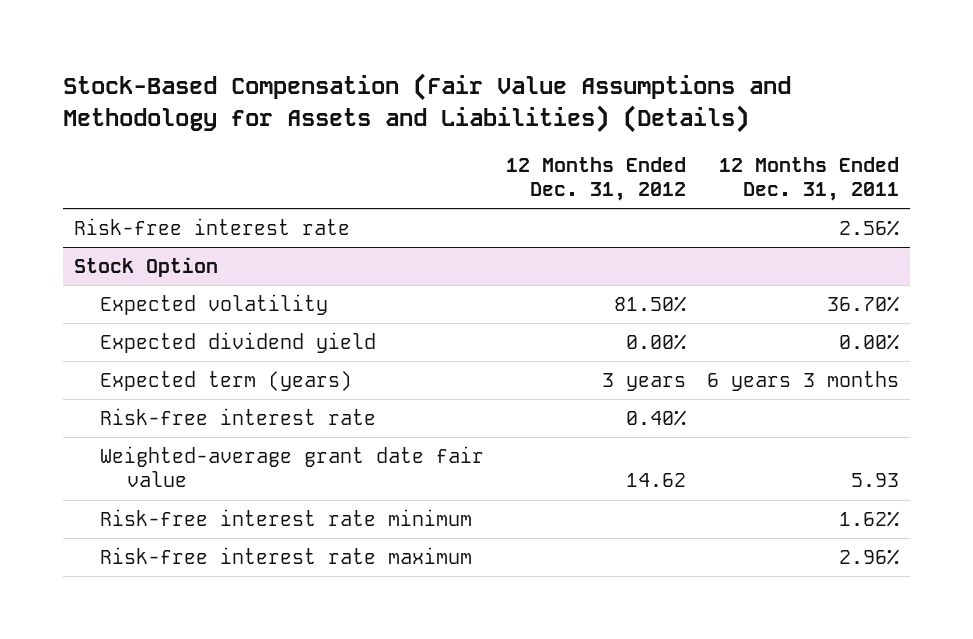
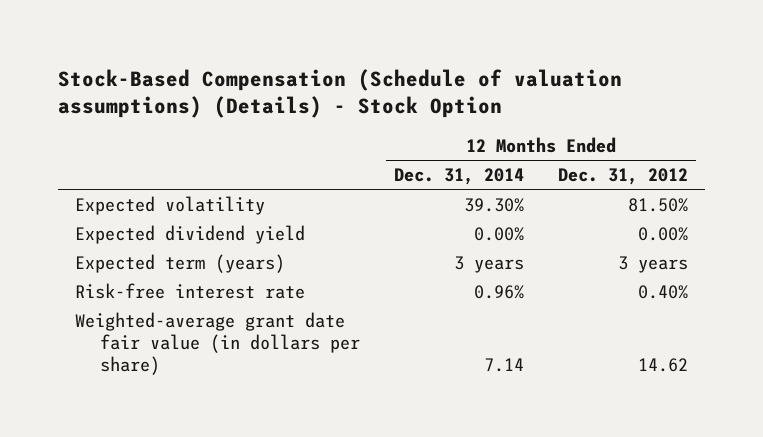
- Stock-Based Compensation (Fair Value Assumptions and Methodology for Assets and Liabilities) (Details)
+ Stock-Based Compensation (Schedule of valuation assumptions) (Details) - Stock Option
- | 12 Months Ended Dec. 31, 2012 | 12 Months Ended Dec. 31, 2011
+ | 12 Months Ended Dec. 31, 2014 | 12 Months Ended Dec. 31, 2012
- Risk-free interest rate | | 2.56%
- Stock Option
- Weighted-average grant date fair value | 14.62 | 5.93
- Risk-free interest rate minimum | | 1.62%
- Risk-free interest rate maximum | | 2.96%
+ Weighted-average grant date fair value (in dollars per share) | 7.14 | 14.62

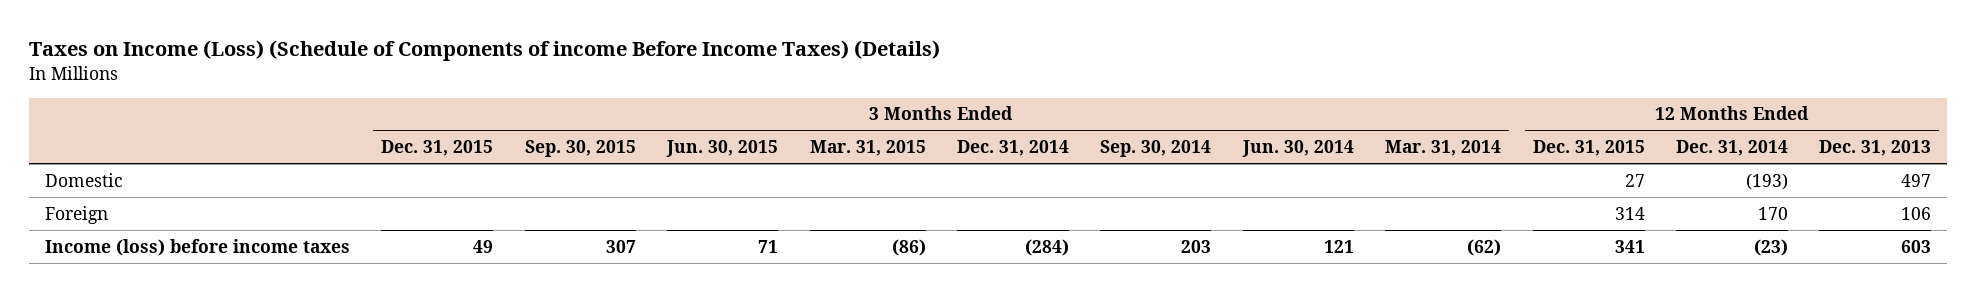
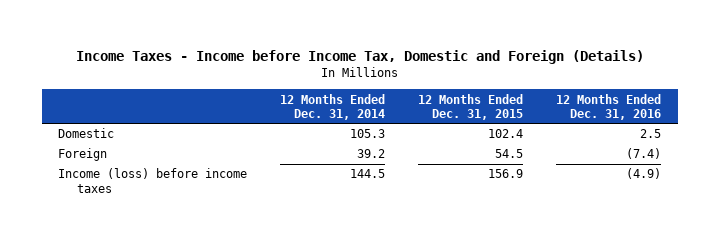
- Taxes on Income (Loss) (Schedule of Components of income Before Income Taxes) (Details)
+ Income Taxes - Income before Income Tax, Domestic and Foreign (Details)
- | 3 Months Ended Dec. 31, 2015 | 3 Months Ended Sep. 30, 2015 | 3 Months Ended Jun. 30, 2015 | 3 Months Ended Mar. 31, 2015 | 3 Months Ended Dec. 31, 2014 | 3 Months Ended Sep. 30, 2014 | 3 Months Ended Jun. 30, 2014 | 3 Months Ended Mar. 31, 2014 | 12 Months Ended Dec. 31, 2015 | 12 Months Ended Dec. 31, 2014 | 12 Months Ended Dec. 31, 2013
+ | 12 Months Ended Dec. 31, 2014 | 12 Months Ended Dec. 31, 2015 | 12 Months Ended Dec. 31, 2016
- Domestic | | | | | | | | | 27 | (193) | 497
- Foreign | | | | | | | | | 314 | 170 | 106
- Income (loss) before income taxes | 49 | 307 | 71 | (86) | (284) | 203 | 121 | (62) | 341 | (23) | 603
+ Domestic | 105.3 | 102.4 | 2.5
+ Foreign | 39.2 | 54.5 | (7.4)
+ Income (loss) before income taxes | 144.5 | 156.9 | (4.9)

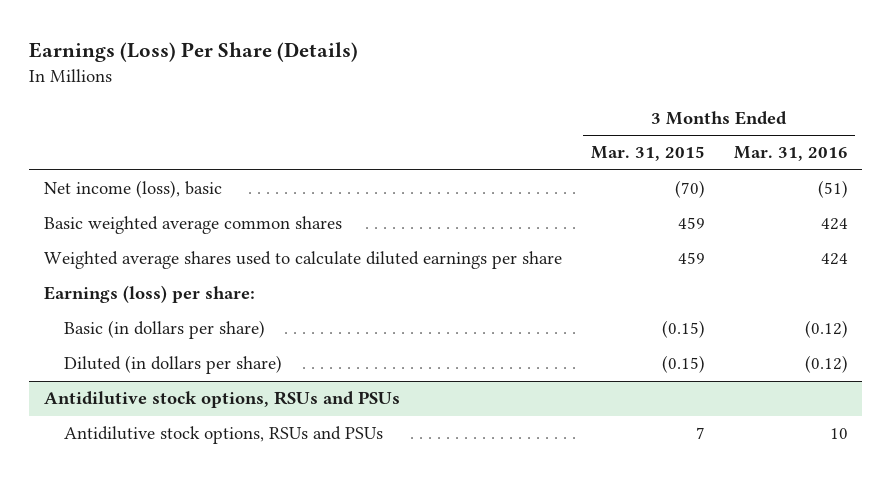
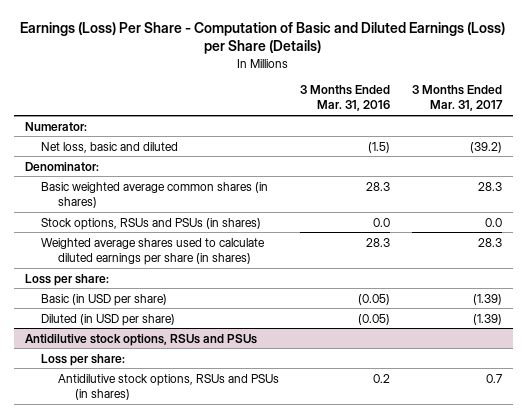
- Earnings (Loss) Per Share (Details)
+ Earnings (Loss) Per Share - Computation of Basic and Diluted Earnings (Loss) per Share (Details)
- | 3 Months Ended Mar. 31, 2015 | 3 Months Ended Mar. 31, 2016
+ | 3 Months Ended Mar. 31, 2016 | 3 Months Ended Mar. 31, 2017
- Net income (loss), basic | (70) | (51)
- Basic weighted average common shares | 459 | 424
- Weighted average shares used to calculate diluted earnings per share | 459 | 424
- Earnings (loss) per share:
- Basic (in dollars per share) | (0.15) | (0.12)
- Diluted (in dollars per share) | (0.15) | (0.12)
+ Numerator:
+ Net loss, basic and diluted | (1.5) | (39.2)
+ Denominator:
+ Basic weighted average common shares (in shares) | 28.3 | 28.3
+ Stock options, RSUs and PSUs (in shares) | 0.0 | 0.0
+ Weighted average shares used to calculate diluted earnings per share (in shares) | 28.3 | 28.3
+ Loss per share:
+ Basic (in USD per share) | (0.05) | (1.39)
+ Diluted (in USD per share) | (0.05) | (1.39)
@ Antidilutive stock options, RSUs and PSUs
- Antidilutive stock options, RSUs and PSUs | 7 | 10
+ Loss per share:
+ Antidilutive stock options, RSUs and PSUs (in shares) | 0.2 | 0.7

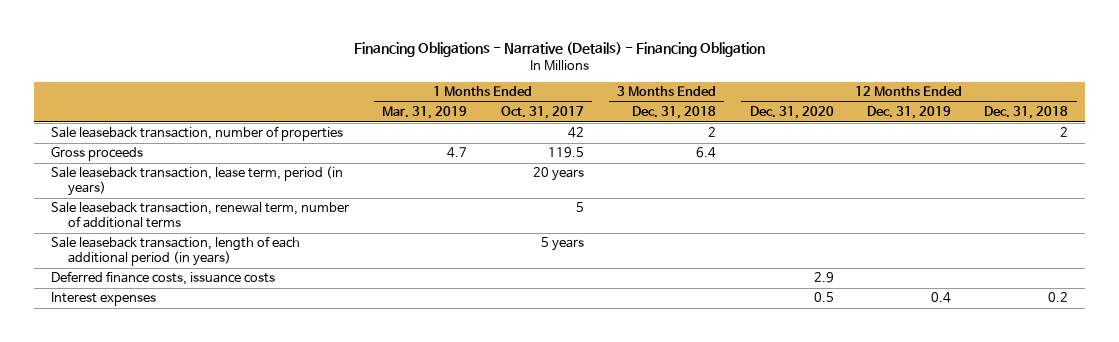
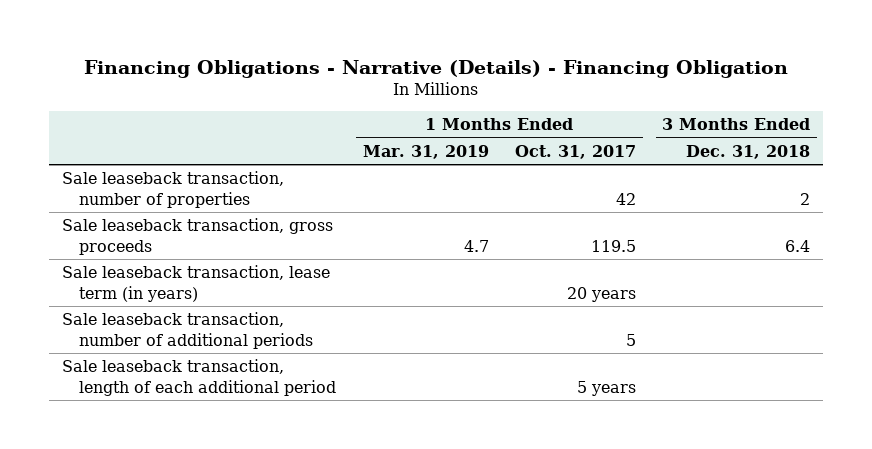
- | 1 Months Ended Mar. 31, 2019 | 1 Months Ended Oct. 31, 2017 | 3 Months Ended Dec. 31, 2018 | 12 Months Ended Dec. 31, 2020 | 12 Months Ended Dec. 31, 2019 | 12 Months Ended Dec. 31, 2018
+ | 1 Months Ended Mar. 31, 2019 | 1 Months Ended Oct. 31, 2017 | 3 Months Ended Dec. 31, 2018
- Gross proceeds | 4.7 | 119.5 | 6.4 | | |
- Sale leaseback transaction, lease term, period (in years) | | 20 years | | | |
- Sale leaseback transaction, renewal term, number of additional terms | | 5 | | | |
- Sale leaseback transaction, length of each additional period (in years) | | 5 years | | | |
- Deferred finance costs, issuance costs | | | | 2.9 | |
- Interest expenses | | | | 0.5 | 0.4 | 0.2
+ Sale leaseback transaction, gross proceeds | 4.7 | 119.5 | 6.4
+ Sale leaseback transaction, lease term (in years) | | 20 years |
+ Sale leaseback transaction, number of additional periods | | 5 |
+ Sale leaseback transaction, length of each additional period | | 5 years |

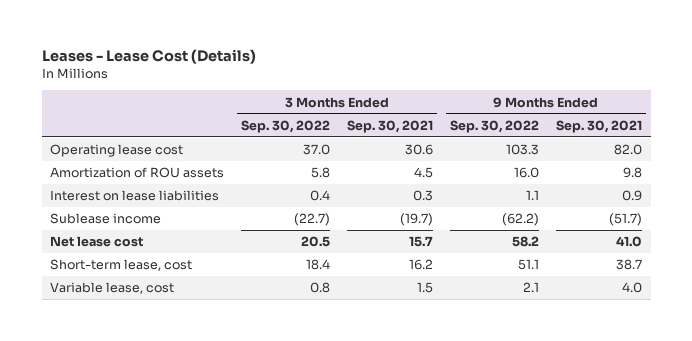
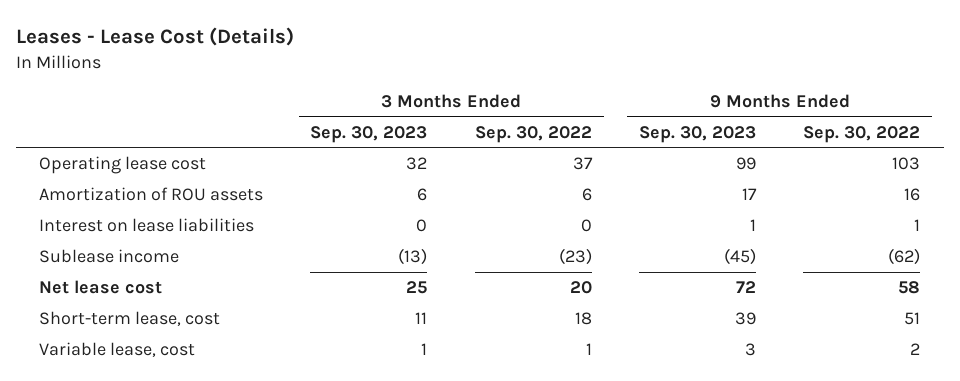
- | 3 Months Ended Sep. 30, 2022 | 3 Months Ended Sep. 30, 2021 | 9 Months Ended Sep. 30, 2022 | 9 Months Ended Sep. 30, 2021
+ | 3 Months Ended Sep. 30, 2023 | 3 Months Ended Sep. 30, 2022 | 9 Months Ended Sep. 30, 2023 | 9 Months Ended Sep. 30, 2022
- Operating lease cost | 37.0 | 30.6 | 103.3 | 82.0
- Amortization of ROU assets | 5.8 | 4.5 | 16.0 | 9.8
- Interest on lease liabilities | 0.4 | 0.3 | 1.1 | 0.9
- Sublease income | (22.7) | (19.7) | (62.2) | (51.7)
- Net lease cost | 20.5 | 15.7 | 58.2 | 41.0
- Short-term lease, cost | 18.4 | 16.2 | 51.1 | 38.7
- Variable lease, cost | 0.8 | 1.5 | 2.1 | 4.0
+ Operating lease cost | 32 | 37 | 99 | 103
+ Amortization of ROU assets | 6 | 6 | 17 | 16
+ Interest on lease liabilities | 0 | 0 | 1 | 1
+ Sublease income | (13) | (23) | (45) | (62)
+ Net lease cost | 25 | 20 | 72 | 58
+ Short-term lease, cost | 11 | 18 | 39 | 51
+ Variable lease, cost | 1 | 1 | 3 | 2

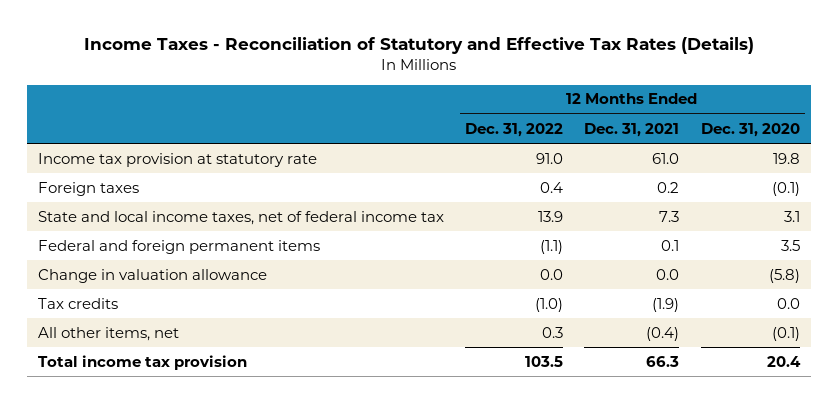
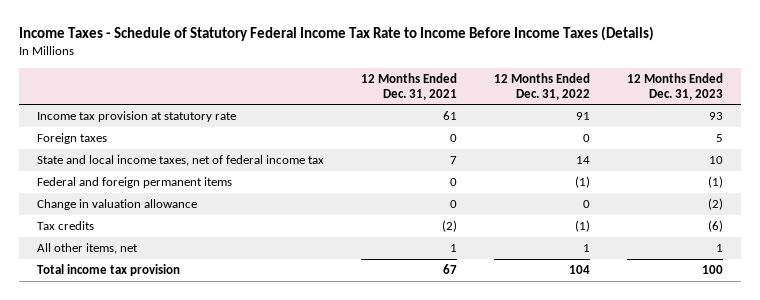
- Income Taxes - Reconciliation of Statutory and Effective Tax Rates (Details)
+ Income Taxes - Schedule of Statutory Federal Income Tax Rate to Income Before Income Taxes (Details)
- | 12 Months Ended Dec. 31, 2022 | 12 Months Ended Dec. 31, 2021 | 12 Months Ended Dec. 31, 2020
+ | 12 Months Ended Dec. 31, 2021 | 12 Months Ended Dec. 31, 2022 | 12 Months Ended Dec. 31, 2023
- Income tax provision at statutory rate | 91.0 | 61.0 | 19.8
- Foreign taxes | 0.4 | 0.2 | (0.1)
- State and local income taxes, net of federal income tax | 13.9 | 7.3 | 3.1
- Federal and foreign permanent items | (1.1) | 0.1 | 3.5
- Change in valuation allowance | 0.0 | 0.0 | (5.8)
- Tax credits | (1.0) | (1.9) | 0.0
- All other items, net | 0.3 | (0.4) | (0.1)
- Total income tax provision | 103.5 | 66.3 | 20.4
+ Income tax provision at statutory rate | 61 | 91 | 93
+ Foreign taxes | 0 | 0 | 5
+ State and local income taxes, net of federal income tax | 7 | 14 | 10
+ Federal and foreign permanent items | 0 | (1) | (1)
+ Change in valuation allowance | 0 | 0 | (2)
+ Tax credits | (2) | (1) | (6)
+ All other items, net | 1 | 1 | 1
+ Total income tax provision | 67 | 104 | 100

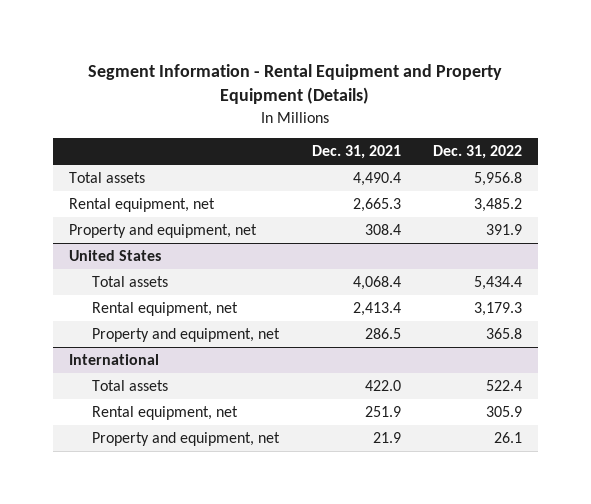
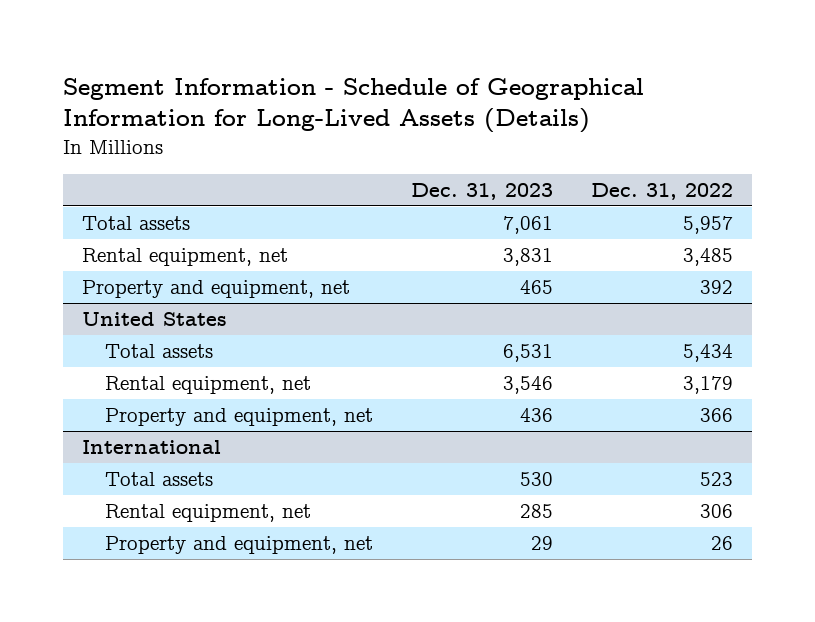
- Segment Information - Rental Equipment and Property Equipment (Details)
+ Segment Information - Schedule of Geographical Information for Long-Lived Assets (Details)
- | Dec. 31, 2021 | Dec. 31, 2022
+ | Dec. 31, 2023 | Dec. 31, 2022
- Total assets | 4,490.4 | 5,956.8
- Rental equipment, net | 2,665.3 | 3,485.2
- Property and equipment, net | 308.4 | 391.9
+ Total assets | 7,061 | 5,957
+ Rental equipment, net | 3,831 | 3,485
+ Property and equipment, net | 465 | 392
@ United States
- Total assets | 4,068.4 | 5,434.4
- Rental equipment, net | 2,413.4 | 3,179.3
- Property and equipment, net | 286.5 | 365.8
+ Total assets | 6,531 | 5,434
+ Rental equipment, net | 3,546 | 3,179
+ Property and equipment, net | 436 | 366
@ International
- Total assets | 422.0 | 522.4
- Rental equipment, net | 251.9 | 305.9
- Property and equipment, net | 21.9 | 26.1
+ Total assets | 530 | 523
+ Rental equipment, net | 285 | 306
+ Property and equipment, net | 29 | 26

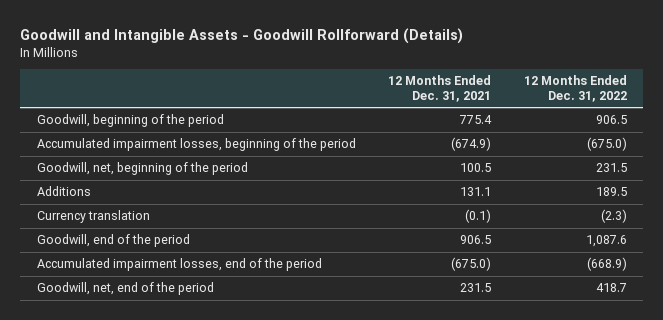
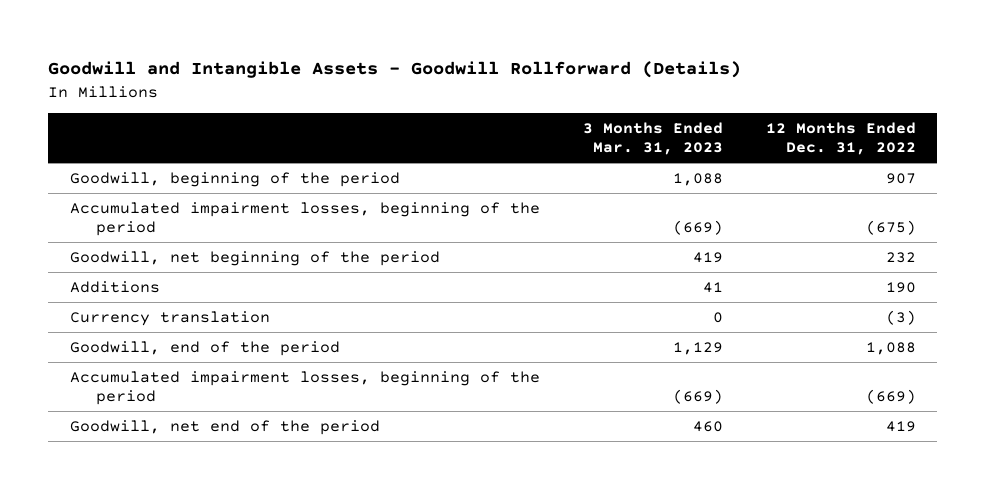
- | 12 Months Ended Dec. 31, 2021 | 12 Months Ended Dec. 31, 2022
+ | 3 Months Ended Mar. 31, 2023 | 12 Months Ended Dec. 31, 2022
- Goodwill, beginning of the period | 775.4 | 906.5
- Accumulated impairment losses, beginning of the period | (674.9) | (675.0)
- Goodwill, net, beginning of the period | 100.5 | 231.5
- Additions | 131.1 | 189.5
- Currency translation | (0.1) | (2.3)
- Goodwill, end of the period | 906.5 | 1,087.6
- Accumulated impairment losses, end of the period | (675.0) | (668.9)
- Goodwill, net, end of the period | 231.5 | 418.7
+ Goodwill, beginning of the period | 1,088 | 907
+ Accumulated impairment losses, beginning of the period | (669) | (675)
+ Goodwill, net beginning of the period | 419 | 232
+ Additions | 41 | 190
+ Currency translation | 0 | (3)
+ Goodwill, end of the period | 1,129 | 1,088
+ Accumulated impairment losses, beginning of the period | (669) | (669)
+ Goodwill, net end of the period | 460 | 419

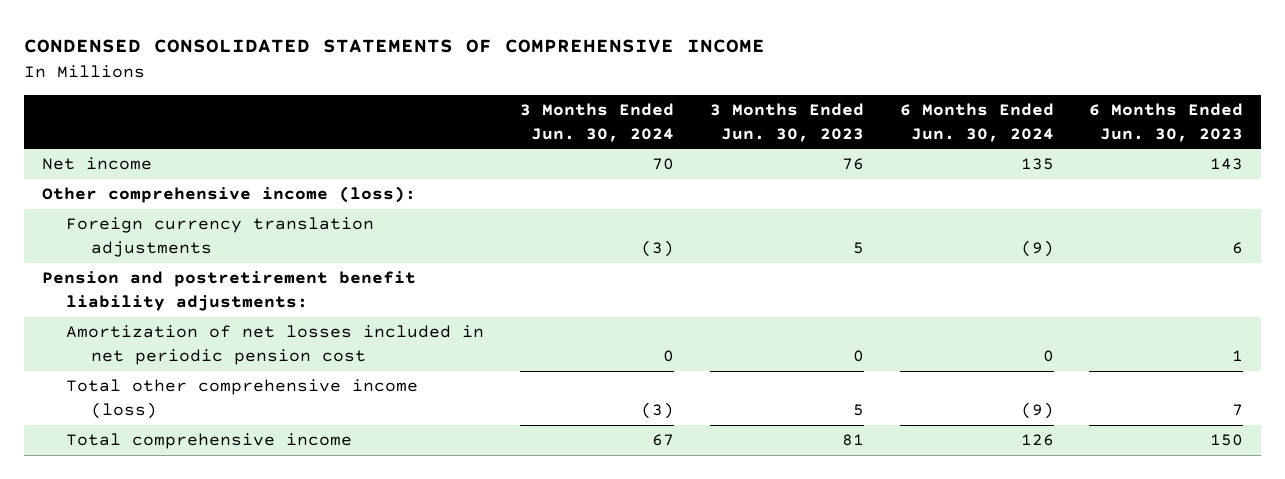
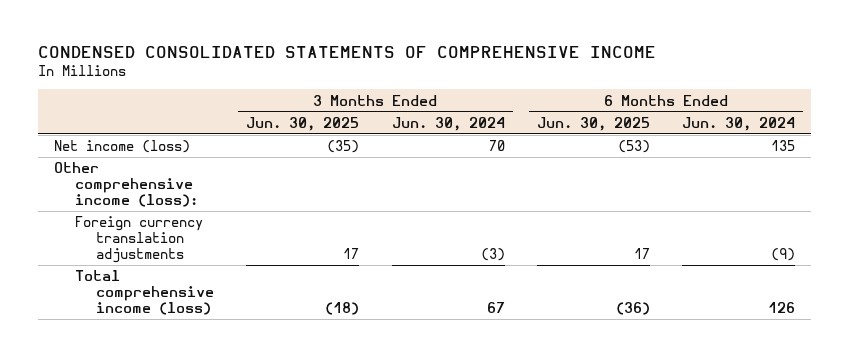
- | 3 Months Ended Jun. 30, 2024 | 3 Months Ended Jun. 30, 2023 | 6 Months Ended Jun. 30, 2024 | 6 Months Ended Jun. 30, 2023
+ | 3 Months Ended Jun. 30, 2025 | 3 Months Ended Jun. 30, 2024 | 6 Months Ended Jun. 30, 2025 | 6 Months Ended Jun. 30, 2024
- Net income | 70 | 76 | 135 | 143
+ Net income (loss) | (35) | 70 | (53) | 135
- Pension and postretirement benefit liability adjustments:
- Amortization of net losses included in net periodic pension cost | 0 | 0 | 0 | 1
- Total other comprehensive income (loss) | (3) | 5 | (9) | 7
- Total comprehensive income | 67 | 81 | 126 | 150
+ Total comprehensive income (loss) | (18) | 67 | (36) | 126

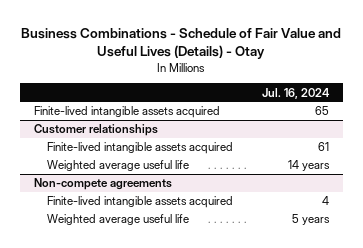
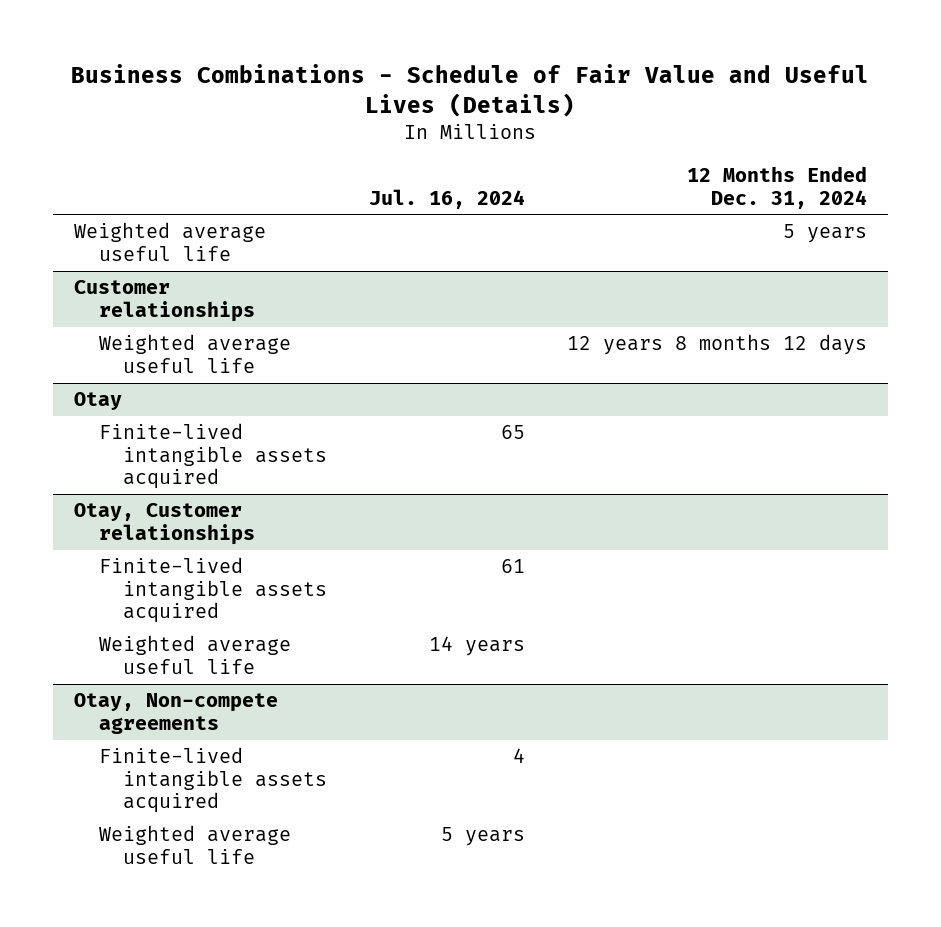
- Business Combinations - Schedule of Fair Value and Useful Lives (Details) - Otay
+ Business Combinations - Schedule of Fair Value and Useful Lives (Details)
- | Jul. 16, 2024
+ | Jul. 16, 2024 | 12 Months Ended Dec. 31, 2024
- Finite-lived intangible assets acquired | 65
+ Weighted average useful life | | 5 years
@ Customer relationships
+ Weighted average useful life | | 12 years 8 months 12 days
+ Otay
+ Finite-lived intangible assets acquired | 65 |
+ Otay, Customer relationships
- Non-compete agreements
+ Otay, Non-compete agreements

